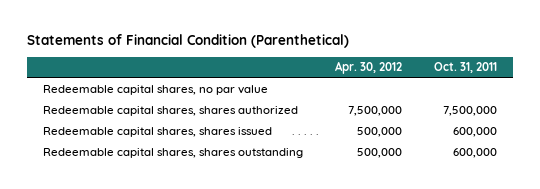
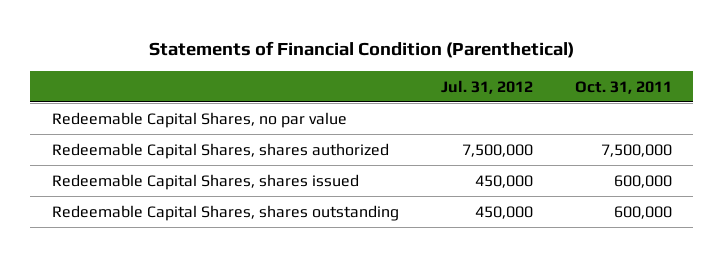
- | Apr. 30, 2012 | Oct. 31, 2011
+ | Jul. 31, 2012 | Oct. 31, 2011
- Redeemable capital shares, no par value
- Redeemable capital shares, shares authorized | 7,500,000 | 7,500,000
- Redeemable capital shares, shares issued | 500,000 | 600,000
- Redeemable capital shares, shares outstanding | 500,000 | 600,000
+ Redeemable Capital Shares, no par value
+ Redeemable Capital Shares, shares authorized | 7,500,000 | 7,500,000
+ Redeemable Capital Shares, shares issued | 450,000 | 600,000
+ Redeemable Capital Shares, shares outstanding | 450,000 | 600,000

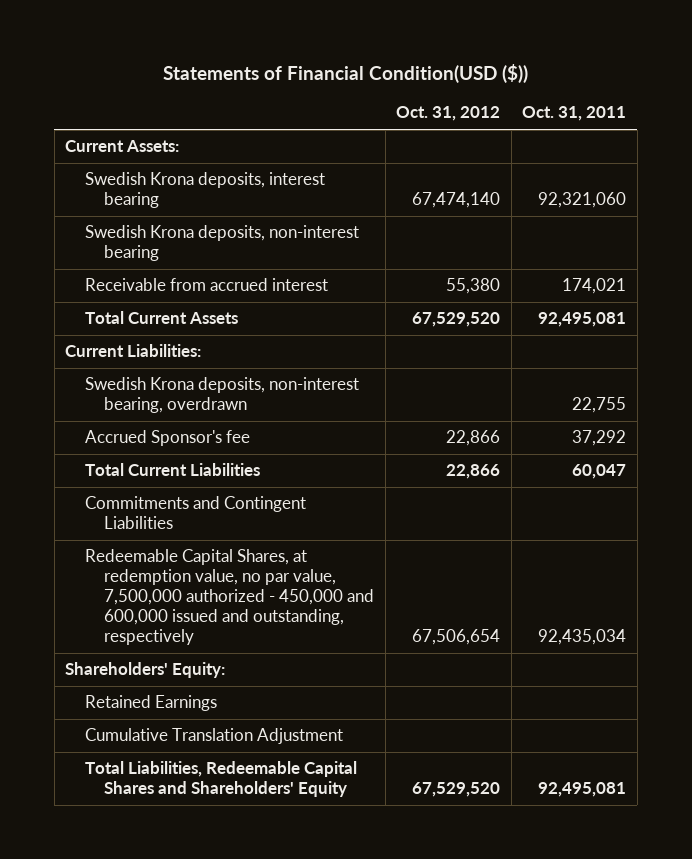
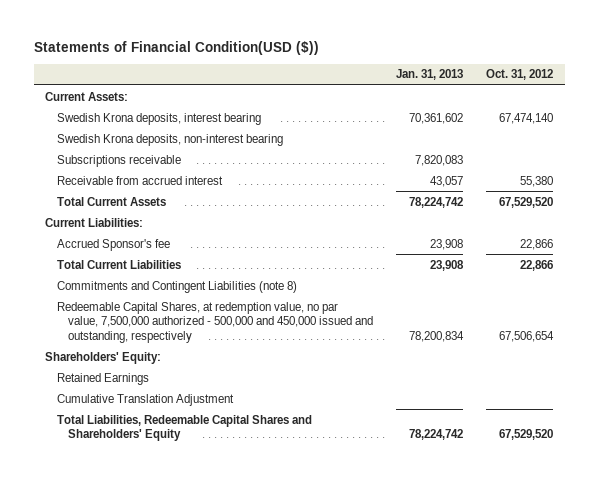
- | Oct. 31, 2012 | Oct. 31, 2011
+ | Jan. 31, 2013 | Oct. 31, 2012
+ Subscriptions receivable | 7,820,083 |
- Swedish Krona deposits, non-interest bearing, overdrawn | | 22,755
- Commitments and Contingent Liabilities
- Redeemable Capital Shares, at redemption value, no par value, 7,500,000 authorized - 450,000 and 600,000 issued and outstanding, respectively | 67,506,654 | 92,435,034
+ Commitments and Contingent Liabilities (note 8)
+ Redeemable Capital Shares, at redemption value, no par value, 7,500,000 authorized - 500,000 and 450,000 issued and outstanding, respectively | 78,200,834 | 67,506,654

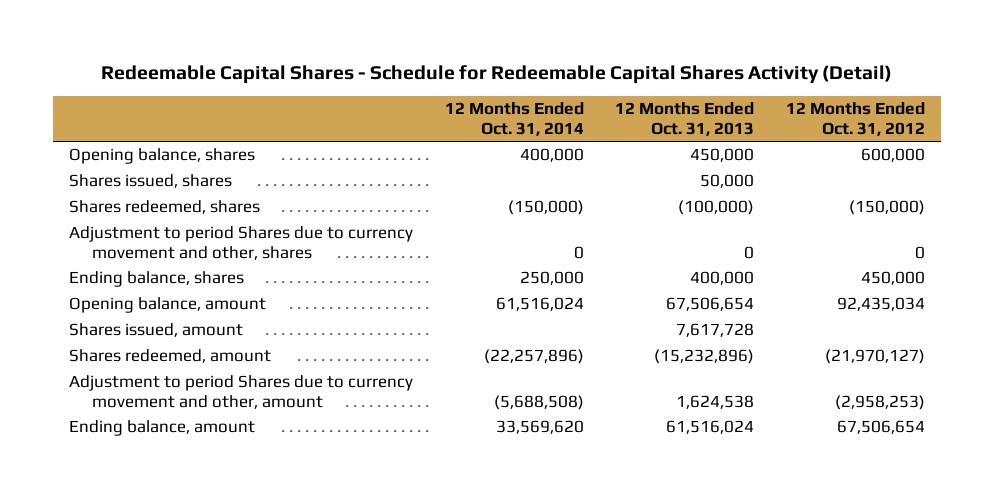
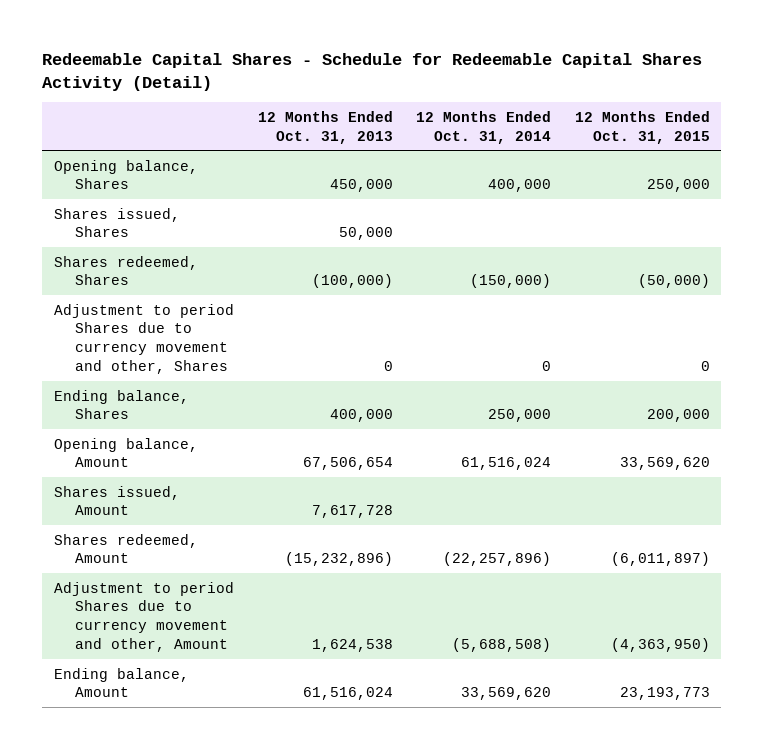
- | 12 Months Ended Oct. 31, 2014 | 12 Months Ended Oct. 31, 2013 | 12 Months Ended Oct. 31, 2012
+ | 12 Months Ended Oct. 31, 2013 | 12 Months Ended Oct. 31, 2014 | 12 Months Ended Oct. 31, 2015
- Opening balance, shares | 400,000 | 450,000 | 600,000
- Shares issued, shares | | 50,000 |
- Shares redeemed, shares | (150,000) | (100,000) | (150,000)
- Adjustment to period Shares due to currency movement and other, shares | 0 | 0 | 0
- Ending balance, shares | 250,000 | 400,000 | 450,000
- Opening balance, amount | 61,516,024 | 67,506,654 | 92,435,034
- Shares issued, amount | | 7,617,728 |
- Shares redeemed, amount | (22,257,896) | (15,232,896) | (21,970,127)
- Adjustment to period Shares due to currency movement and other, amount | (5,688,508) | 1,624,538 | (2,958,253)
- Ending balance, amount | 33,569,620 | 61,516,024 | 67,506,654
+ Opening balance, Shares | 450,000 | 400,000 | 250,000
+ Shares issued, Shares | 50,000 | |
+ Shares redeemed, Shares | (100,000) | (150,000) | (50,000)
+ Adjustment to period Shares due to currency movement and other, Shares | 0 | 0 | 0
+ Ending balance, Shares | 400,000 | 250,000 | 200,000
+ Opening balance, Amount | 67,506,654 | 61,516,024 | 33,569,620
+ Shares issued, Amount | 7,617,728 | |
+ Shares redeemed, Amount | (15,232,896) | (22,257,896) | (6,011,897)
+ Adjustment to period Shares due to currency movement and other, Amount | 1,624,538 | (5,688,508) | (4,363,950)
+ Ending balance, Amount | 61,516,024 | 33,569,620 | 23,193,773

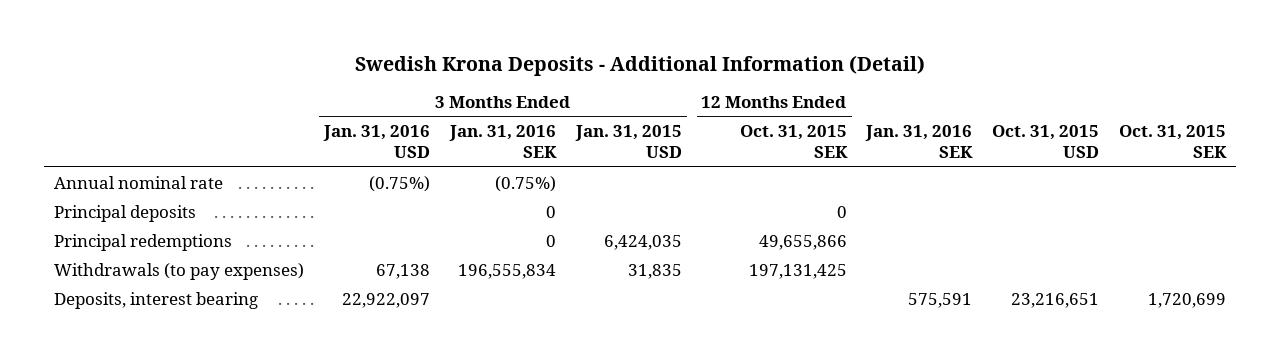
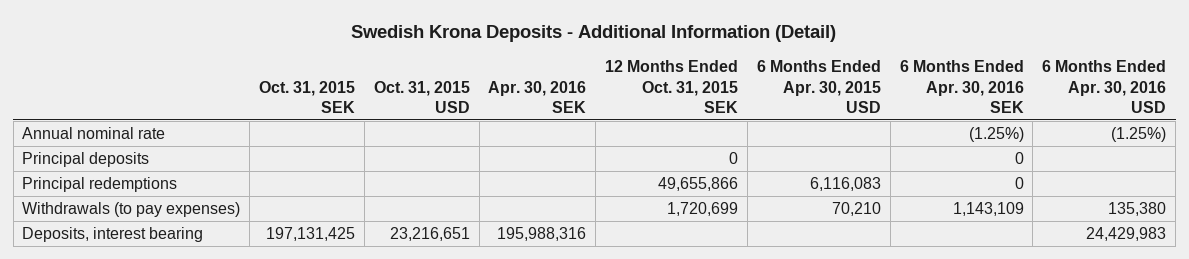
- | 3 Months Ended Jan. 31, 2016 USD | 3 Months Ended Jan. 31, 2016 SEK | 3 Months Ended Jan. 31, 2015 USD | 12 Months Ended Oct. 31, 2015 SEK | Jan. 31, 2016 SEK | Oct. 31, 2015 USD | Oct. 31, 2015 SEK
+ | Oct. 31, 2015 SEK | Oct. 31, 2015 USD | Apr. 30, 2016 SEK | 12 Months Ended Oct. 31, 2015 SEK | 6 Months Ended Apr. 30, 2015 USD | 6 Months Ended Apr. 30, 2016 SEK | 6 Months Ended Apr. 30, 2016 USD
- Withdrawals (to pay expenses) | 67,138 | 196,555,834 | 31,835 | 197,131,425 | | |
- Deposits, interest bearing | 22,922,097 | | | | 575,591 | 23,216,651 | 1,720,699
+ Withdrawals (to pay expenses) | | | | 1,720,699 | 70,210 | 1,143,109 | 135,380
+ Deposits, interest bearing | 197,131,425 | 23,216,651 | 195,988,316 | | | | 24,429,983

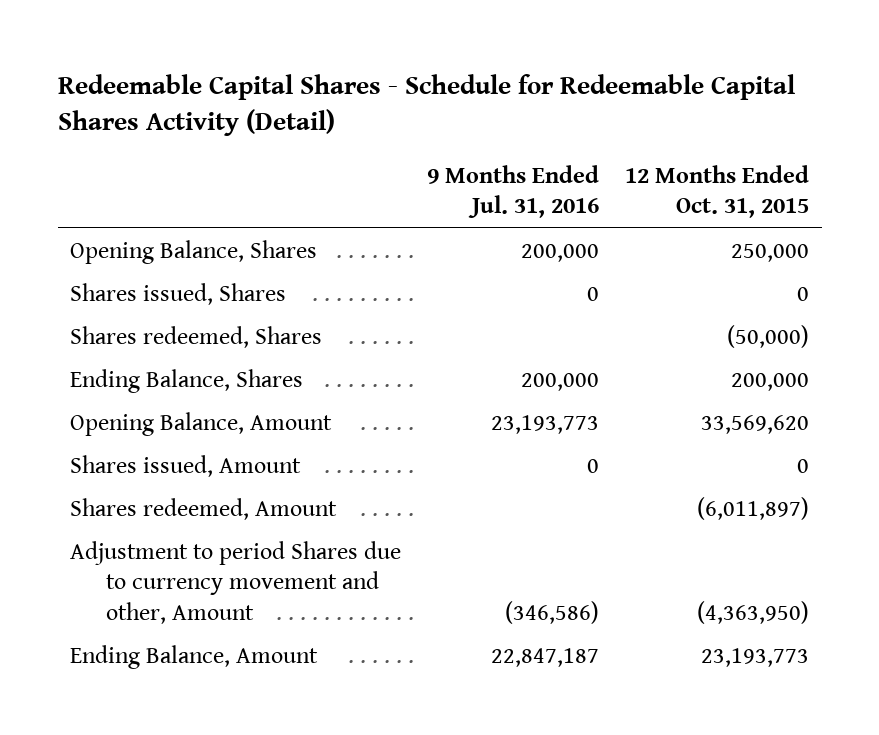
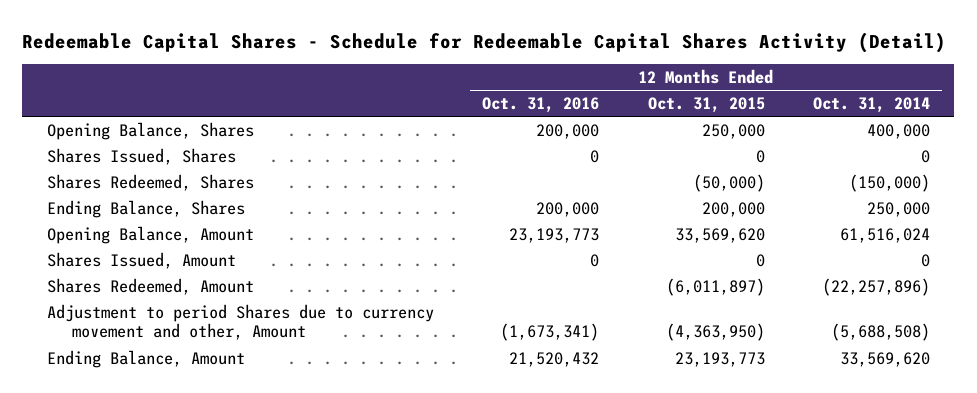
- | 9 Months Ended Jul. 31, 2016 | 12 Months Ended Oct. 31, 2015
+ | 12 Months Ended Oct. 31, 2016 | 12 Months Ended Oct. 31, 2015 | 12 Months Ended Oct. 31, 2014
- Shares issued, Shares | 0 | 0
- Shares redeemed, Shares | | (50,000)
+ Shares Issued, Shares | 0 | 0 | 0
+ Shares Redeemed, Shares | | (50,000) | (150,000)
- Shares issued, Amount | 0 | 0
- Shares redeemed, Amount | | (6,011,897)
+ Shares Issued, Amount | 0 | 0 | 0
+ Shares Redeemed, Amount | | (6,011,897) | (22,257,896)

